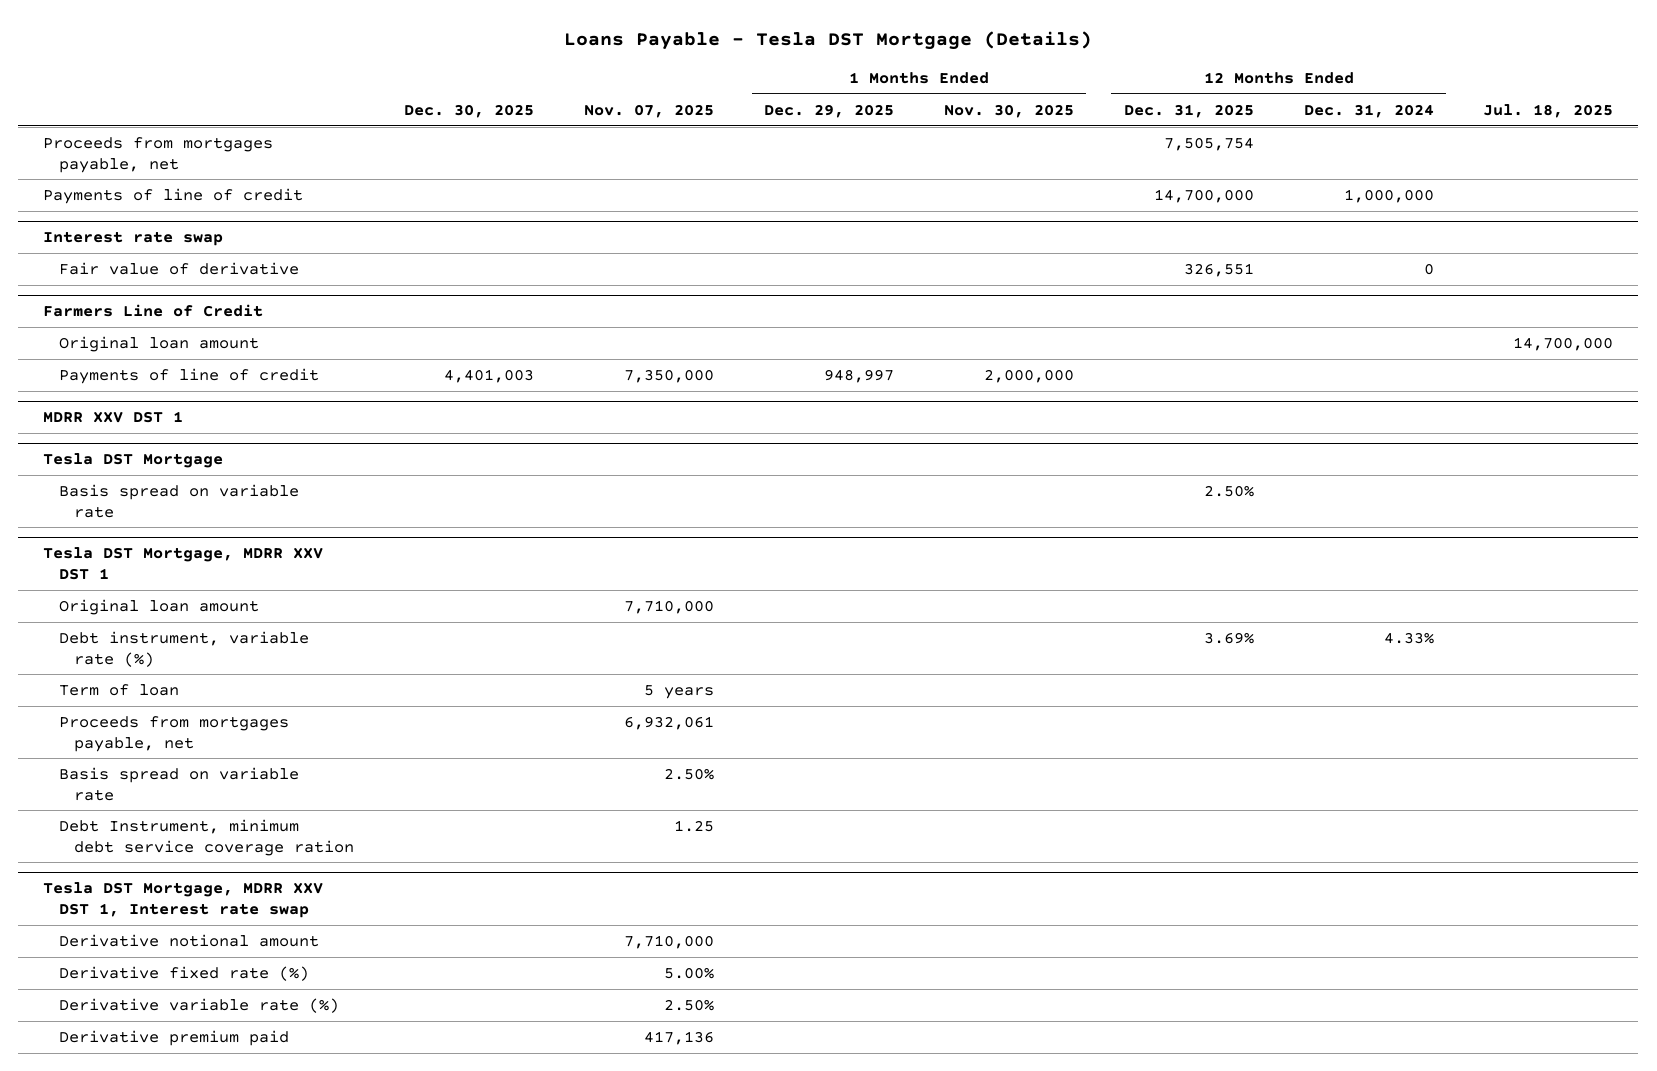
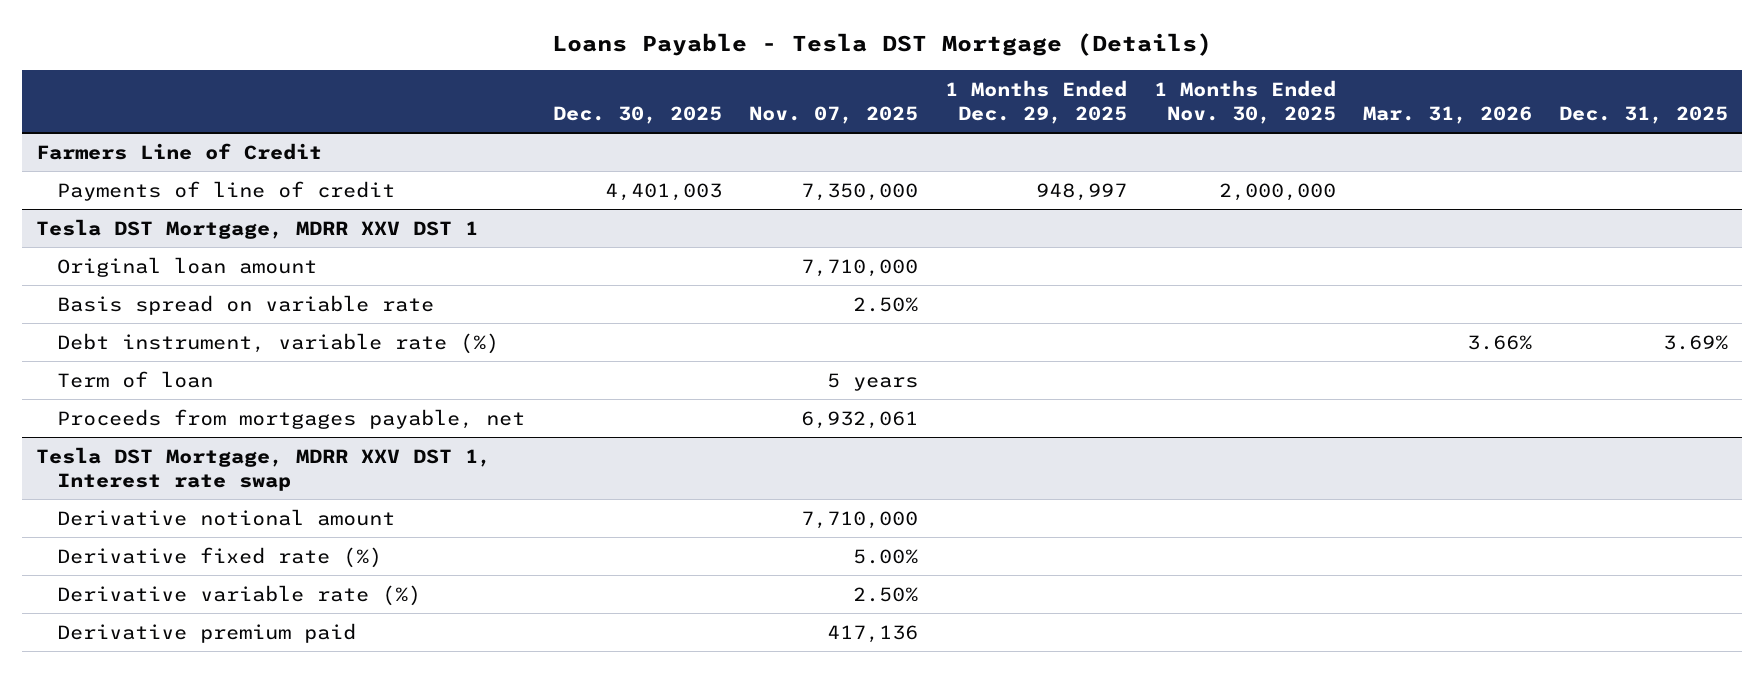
- | Dec. 30, 2025 | Nov. 07, 2025 | 1 Months Ended Dec. 29, 2025 | 1 Months Ended Nov. 30, 2025 | 12 Months Ended Dec. 31, 2025 | 12 Months Ended Dec. 31, 2024 | Jul. 18, 2025
+ | Dec. 30, 2025 | Nov. 07, 2025 | 1 Months Ended Dec. 29, 2025 | 1 Months Ended Nov. 30, 2025 | Mar. 31, 2026 | Dec. 31, 2025
- Proceeds from mortgages payable, net | | | | | 7,505,754 | |
- Payments of line of credit | | | | | 14,700,000 | 1,000,000 |
- Interest rate swap
- Fair value of derivative | | | | | 326,551 | 0 |
@ Farmers Line of Credit
- Original loan amount | | | | | | | 14,700,000
- MDRR XXV DST 1
- Tesla DST Mortgage
- Basis spread on variable rate | | | | | 2.50% | |
@ Tesla DST Mortgage, MDRR XXV DST 1
moved up: Basis spread on variable rate | | 2.50% | | | |
- Debt Instrument, minimum debt service coverage ration | | 1.25 | | | | |

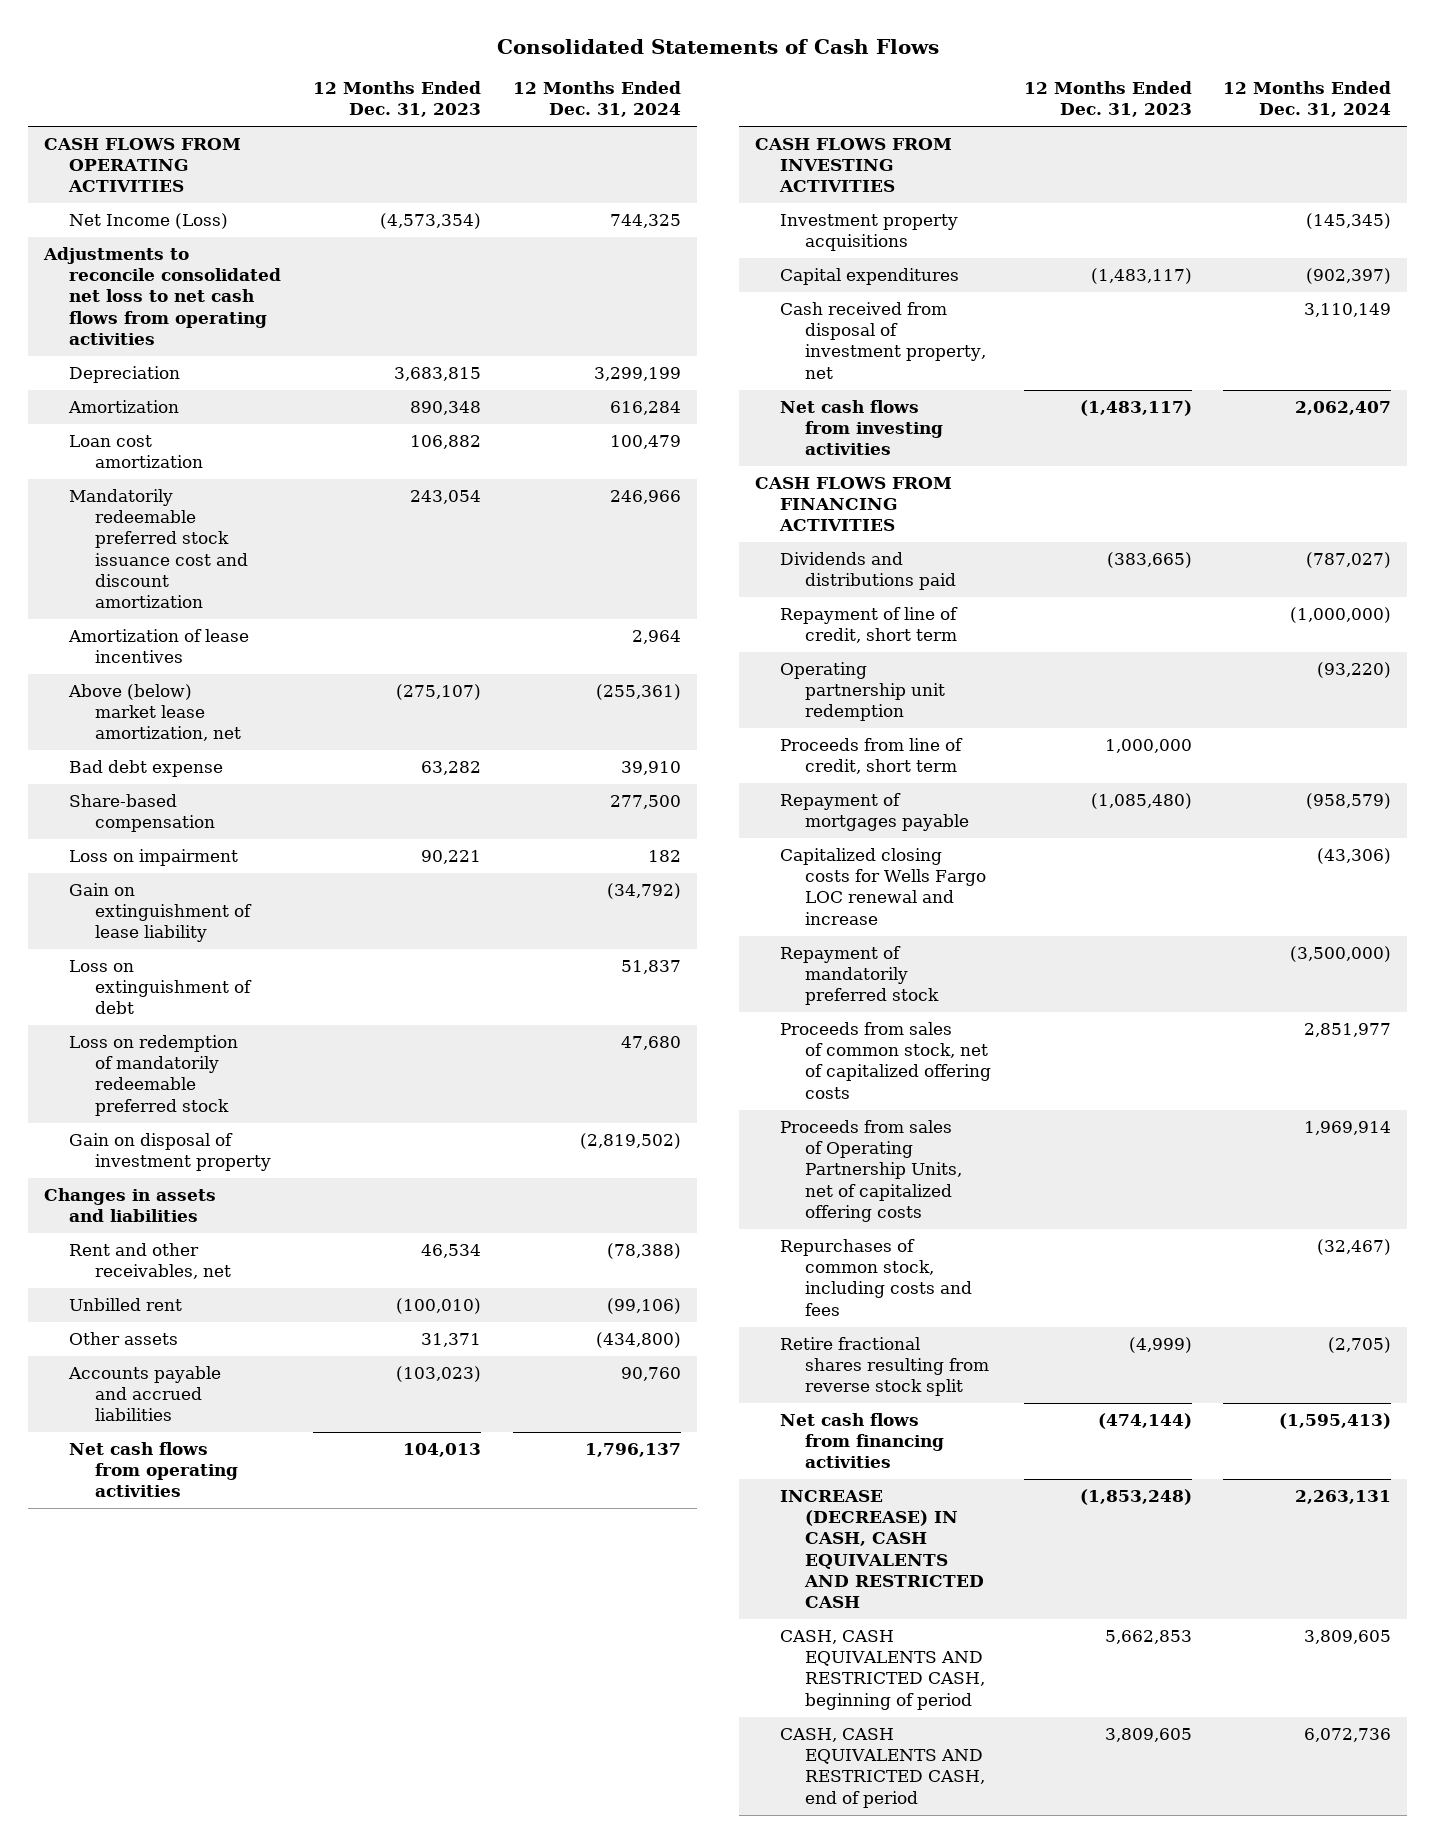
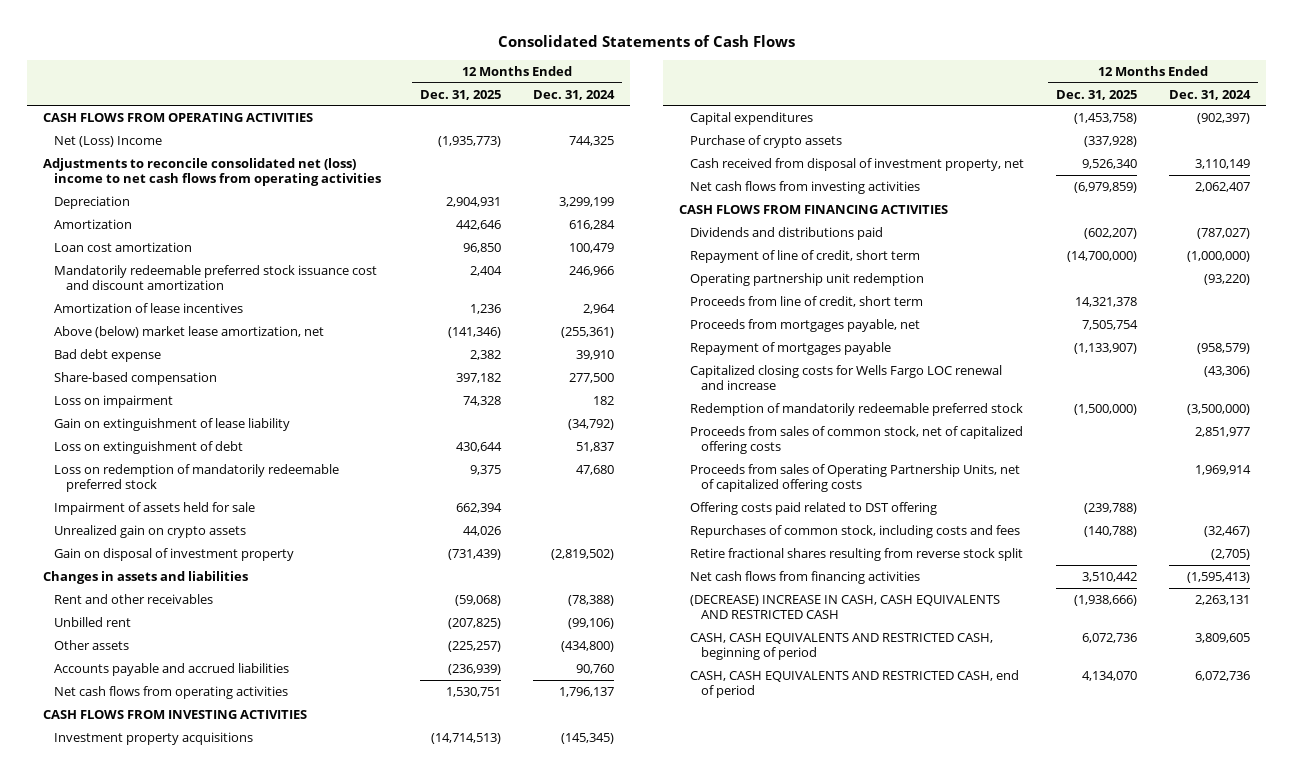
- | 12 Months Ended Dec. 31, 2023 | 12 Months Ended Dec. 31, 2024
+ | 12 Months Ended Dec. 31, 2025 | 12 Months Ended Dec. 31, 2024
- Net Income (Loss) | (4,573,354) | 744,325
- Adjustments to reconcile consolidated net loss to net cash flows from operating activities
+ Net (Loss) Income | (1,935,773) | 744,325
+ Adjustments to reconcile consolidated net (loss) income to net cash flows from operating activities
+ Impairment of assets held for sale | 662,394 |
+ Unrealized gain on crypto assets | 44,026 |
- Rent and other receivables, net | 46,534 | (78,388)
+ Rent and other receivables | (59,068) | (78,388)
+ Purchase of crypto assets | (337,928) |
+ Proceeds from mortgages payable, net | 7,505,754 |
- Repayment of mandatorily preferred stock | | (3,500,000)
+ Redemption of mandatorily redeemable preferred stock | (1,500,000) | (3,500,000)
+ Offering costs paid related to DST offering | (239,788) |
- INCREASE (DECREASE) IN CASH, CASH EQUIVALENTS AND RESTRICTED CASH | (1,853,248) | 2,263,131
+ (DECREASE) INCREASE IN CASH, CASH EQUIVALENTS AND RESTRICTED CASH | (1,938,666) | 2,263,131

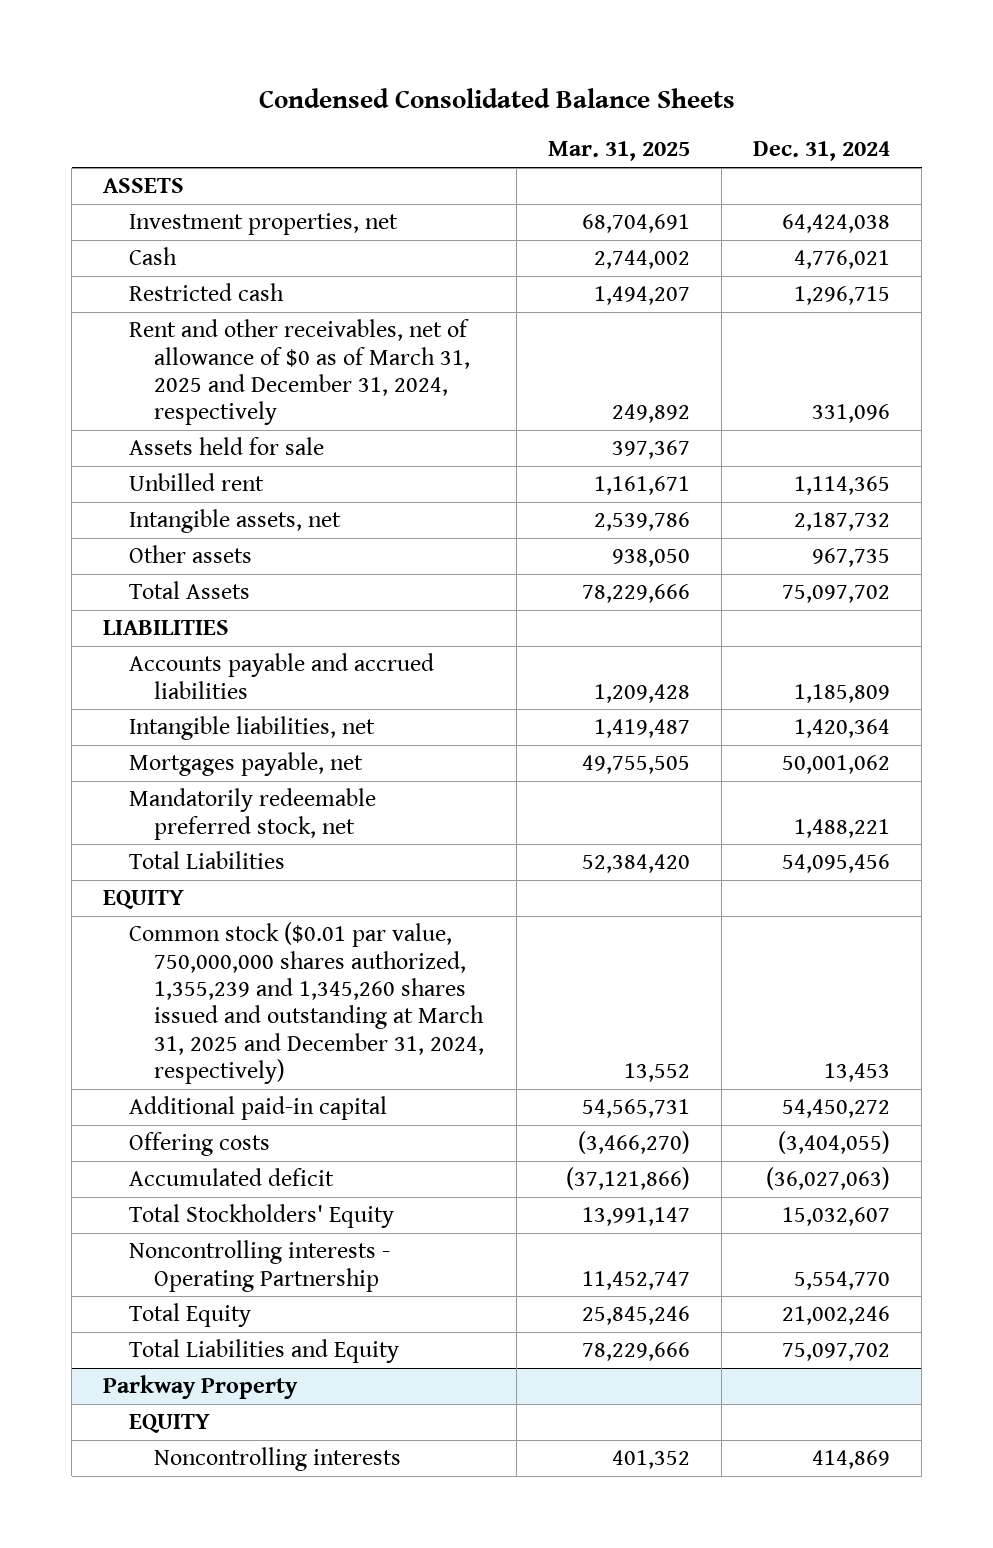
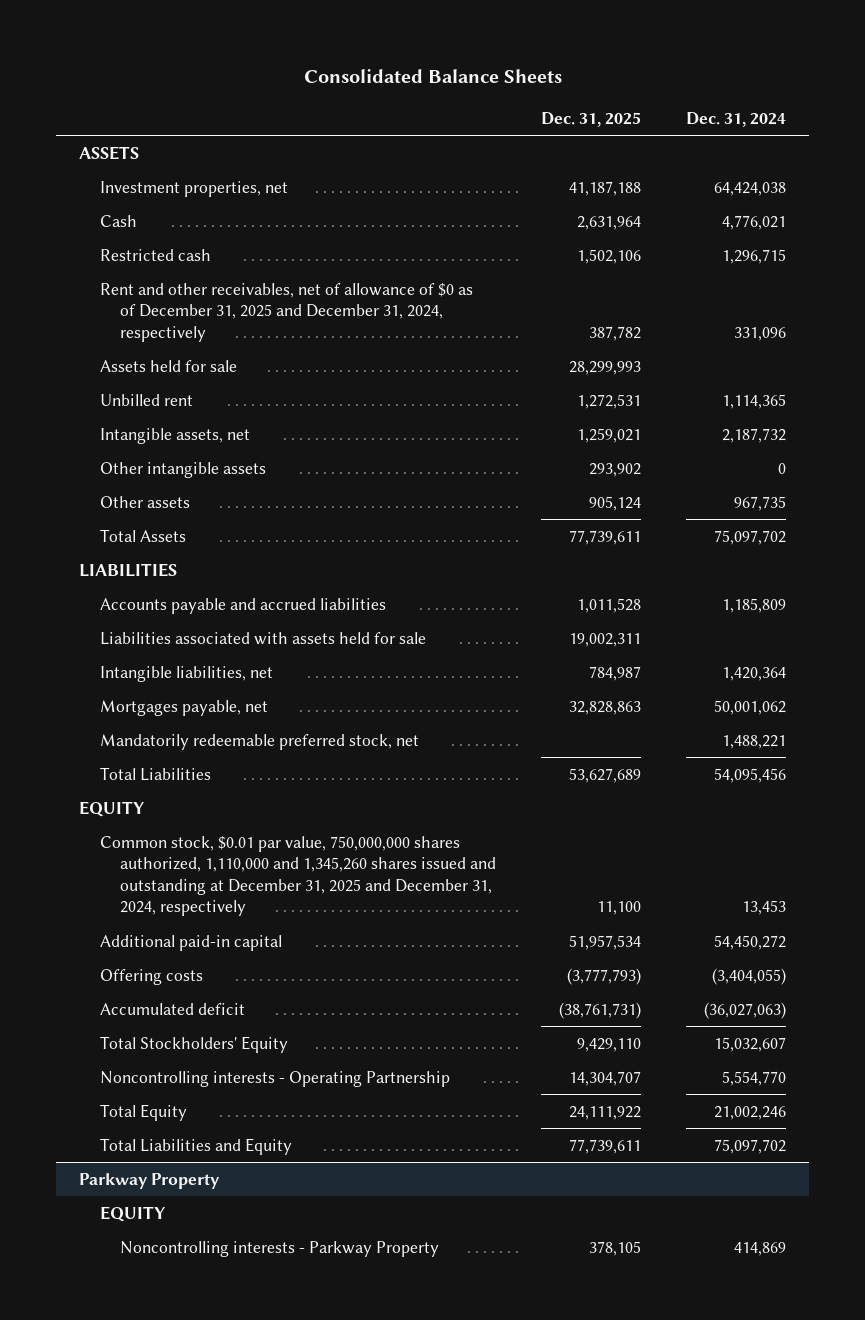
- Condensed Consolidated Balance Sheets
+ Consolidated Balance Sheets
- | Mar. 31, 2025 | Dec. 31, 2024
+ | Dec. 31, 2025 | Dec. 31, 2024
- Rent and other receivables, net of allowance of $0 as of March 31, 2025 and December 31, 2024, respectively | 249,892 | 331,096
+ Rent and other receivables, net of allowance of $0 as of December 31, 2025 and December 31, 2024, respectively | 387,782 | 331,096
+ Other intangible assets | 293,902 | 0
+ Liabilities associated with assets held for sale | 19,002,311 |
- Common stock ($0.01 par value, 750,000,000 shares authorized, 1,355,239 and 1,345,260 shares issued and outstanding at March 31, 2025 and December 31, 2024, respectively) | 13,552 | 13,453
+ Common stock, $0.01 par value, 750,000,000 shares authorized, 1,110,000 and 1,345,260 shares issued and outstanding at December 31, 2025 and December 31, 2024, respectively | 11,100 | 13,453
@ Parkway Property
- Noncontrolling interests | 401,352 | 414,869
+ Noncontrolling interests - Parkway Property | 378,105 | 414,869

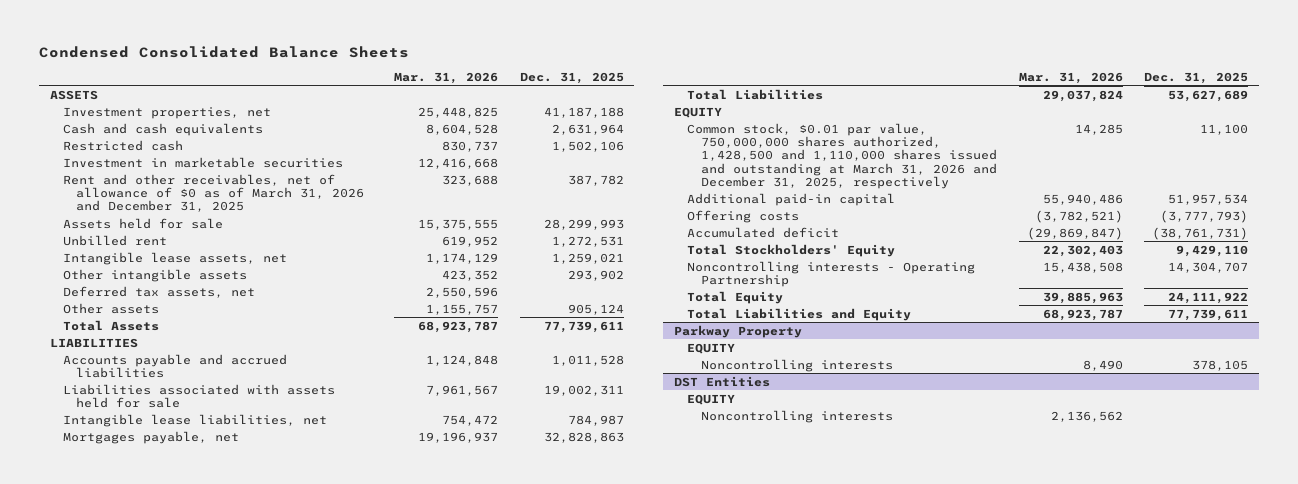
- Consolidated Balance Sheets
+ Condensed Consolidated Balance Sheets
- | Dec. 31, 2025 | Dec. 31, 2024
+ | Mar. 31, 2026 | Dec. 31, 2025
- Cash | 2,631,964 | 4,776,021
+ Cash and cash equivalents | 8,604,528 | 2,631,964
- Rent and other receivables, net of allowance of $0 as of December 31, 2025 and December 31, 2024, respectively | 387,782 | 331,096
+ Investment in marketable securities | 12,416,668 |
+ Rent and other receivables, net of allowance of $0 as of March 31, 2026 and December 31, 2025 | 323,688 | 387,782
- Intangible assets, net | 1,259,021 | 2,187,732
+ Intangible lease assets, net | 1,174,129 | 1,259,021
+ Deferred tax assets, net | 2,550,596 |
- Intangible liabilities, net | 784,987 | 1,420,364
+ Intangible lease liabilities, net | 754,472 | 784,987
- Mandatorily redeemable preferred stock, net | | 1,488,221
- Common stock, $0.01 par value, 750,000,000 shares authorized, 1,110,000 and 1,345,260 shares issued and outstanding at December 31, 2025 and December 31, 2024, respectively | 11,100 | 13,453
+ Common stock, $0.01 par value, 750,000,000 shares authorized, 1,428,500 and 1,110,000 shares issued and outstanding at March 31, 2026 and December 31, 2025, respectively | 14,285 | 11,100
@ Parkway Property
- Noncontrolling interests - Parkway Property | 378,105 | 414,869
+ Noncontrolling interests | 8,490 | 378,105
+ DST Entities
+ EQUITY
+ Noncontrolling interests | 2,136,562 |

